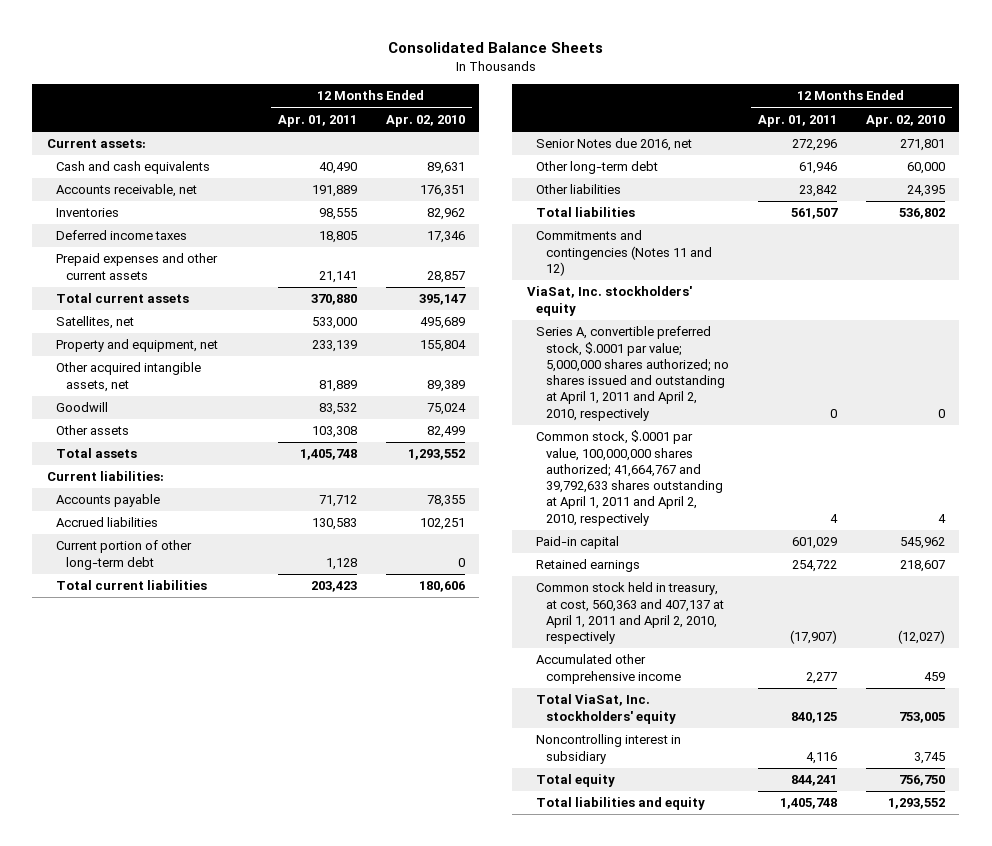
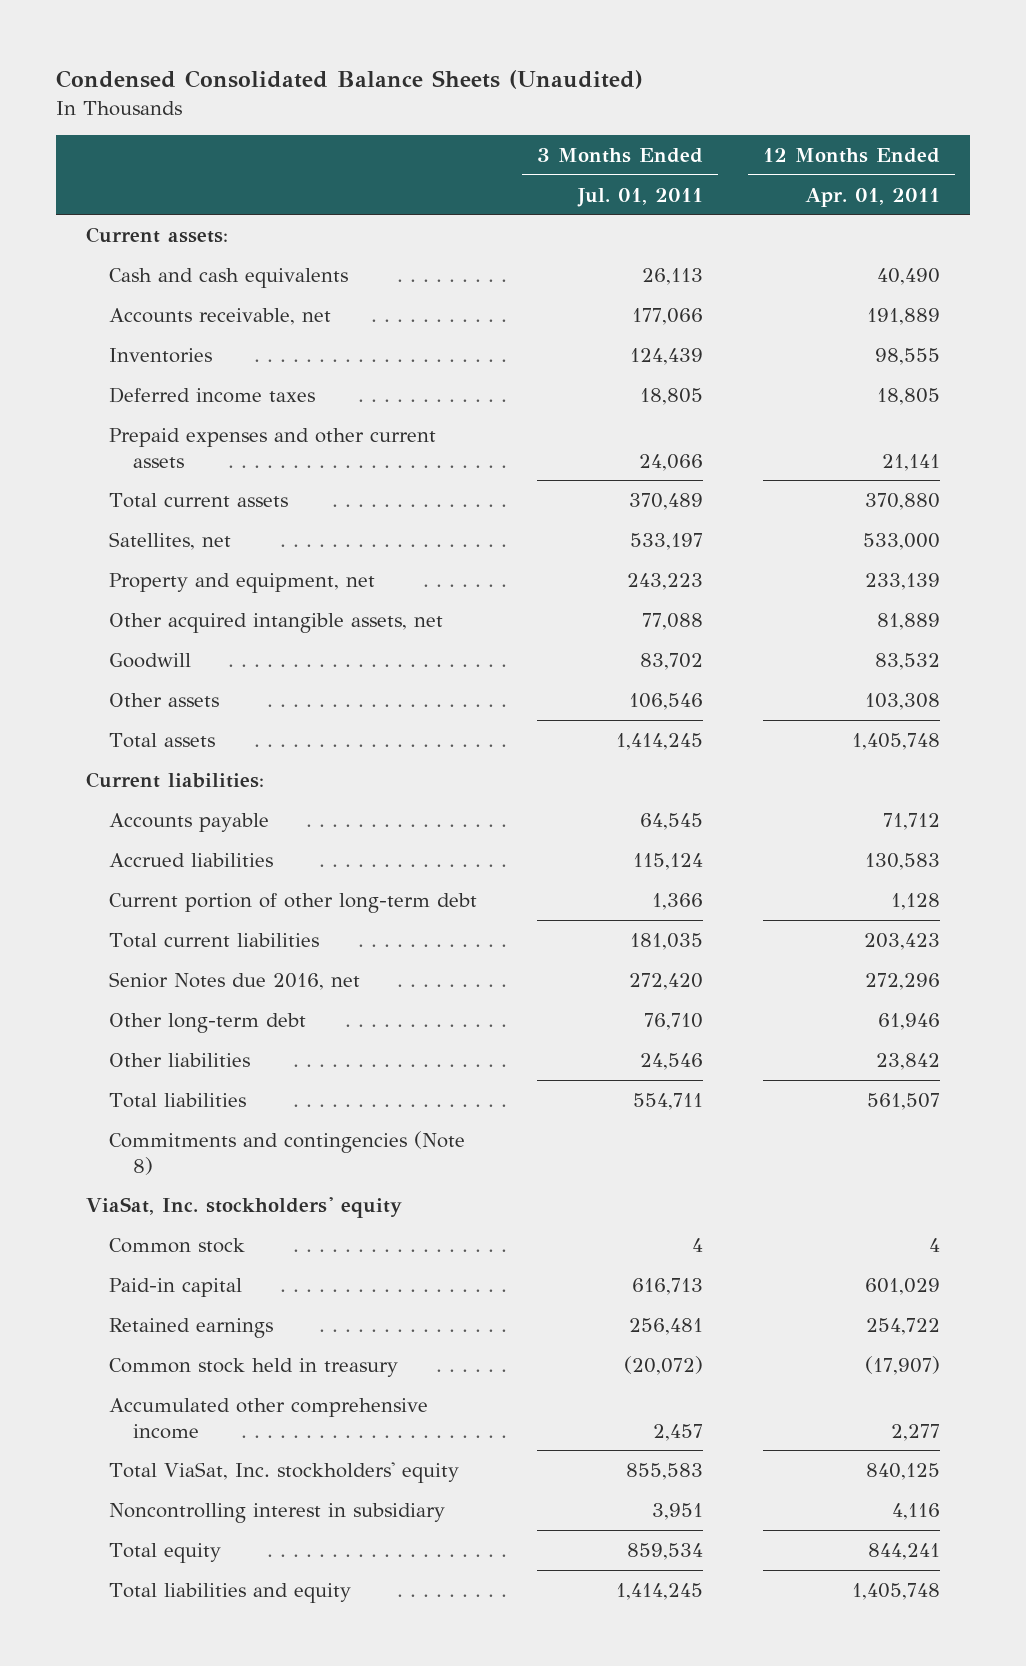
- Consolidated Balance Sheets
+ Condensed Consolidated Balance Sheets (Unaudited)
- | 12 Months Ended Apr. 01, 2011 | 12 Months Ended Apr. 02, 2010
+ | 3 Months Ended Jul. 01, 2011 | 12 Months Ended Apr. 01, 2011
- Commitments and contingencies (Notes 11 and 12)
+ Commitments and contingencies (Note 8)
- Series A, convertible preferred stock, $.0001 par value; 5,000,000 shares authorized; no shares issued and outstanding at April 1, 2011 and April 2, 2010, respectively | 0 | 0
- Common stock, $.0001 par value, 100,000,000 shares authorized; 41,664,767 and 39,792,633 shares outstanding at April 1, 2011 and April 2, 2010, respectively | 4 | 4
+ Common stock | 4 | 4
- Common stock held in treasury, at cost, 560,363 and 407,137 at April 1, 2011 and April 2, 2010, respectively | (17,907) | (12,027)
+ Common stock held in treasury | (20,072) | (17,907)

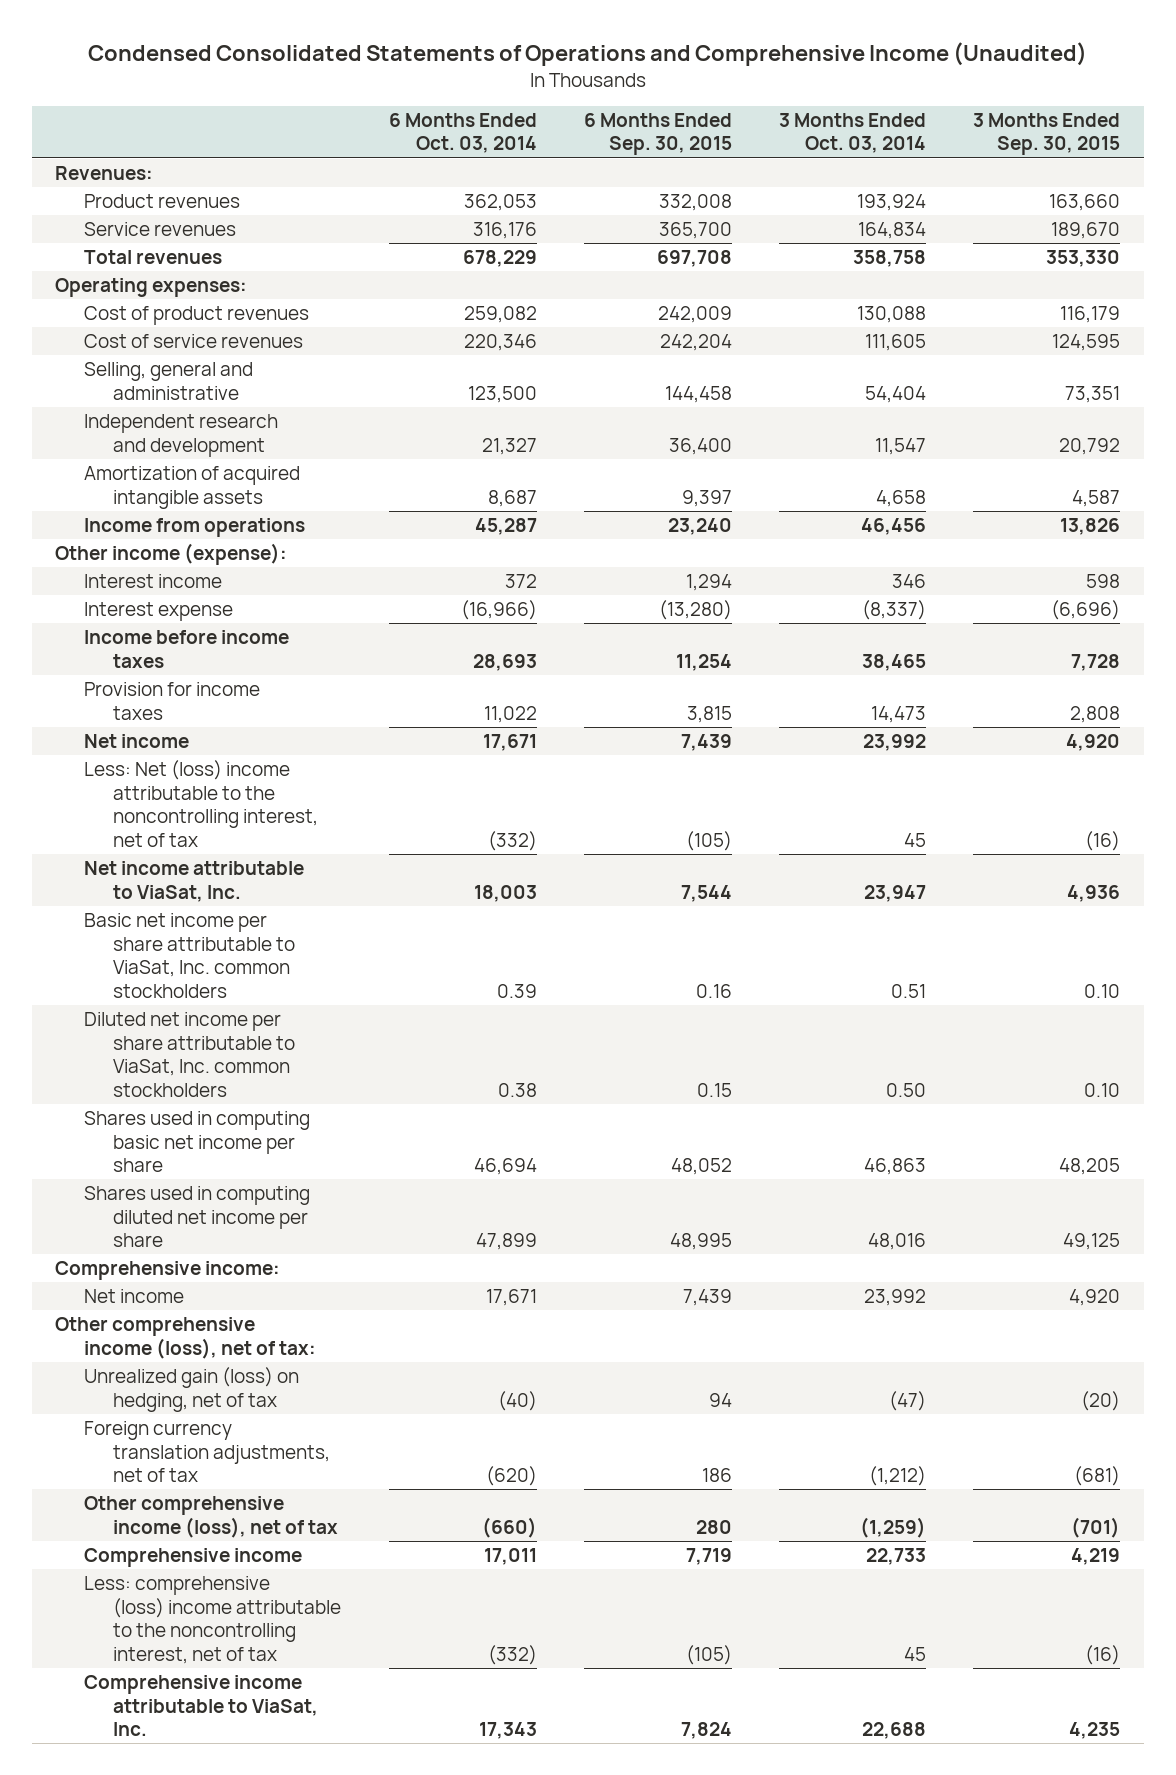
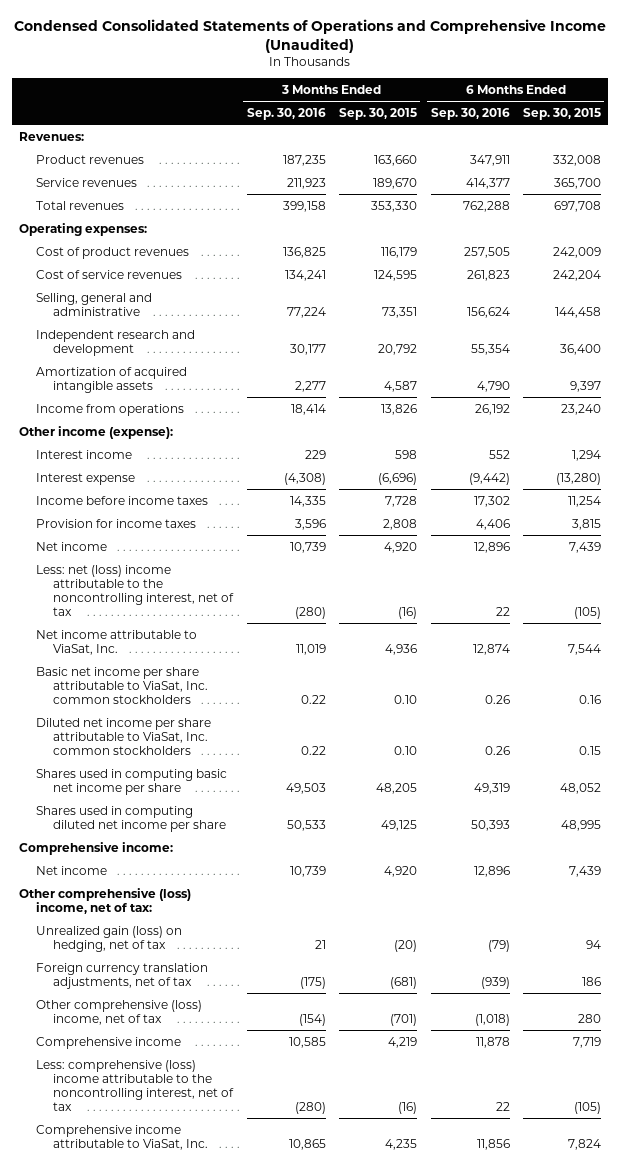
- | 6 Months Ended Oct. 03, 2014 | 6 Months Ended Sep. 30, 2015 | 3 Months Ended Oct. 03, 2014 | 3 Months Ended Sep. 30, 2015
+ | 3 Months Ended Sep. 30, 2016 | 3 Months Ended Sep. 30, 2015 | 6 Months Ended Sep. 30, 2016 | 6 Months Ended Sep. 30, 2015
- Less: Net (loss) income attributable to the noncontrolling interest, net of tax | (332) | (105) | 45 | (16)
+ Less: net (loss) income attributable to the noncontrolling interest, net of tax | (280) | (16) | 22 | (105)
- Other comprehensive income (loss), net of tax:
+ Other comprehensive (loss) income, net of tax:
- Other comprehensive income (loss), net of tax | (660) | 280 | (1,259) | (701)
+ Other comprehensive (loss) income, net of tax | (154) | (701) | (1,018) | 280

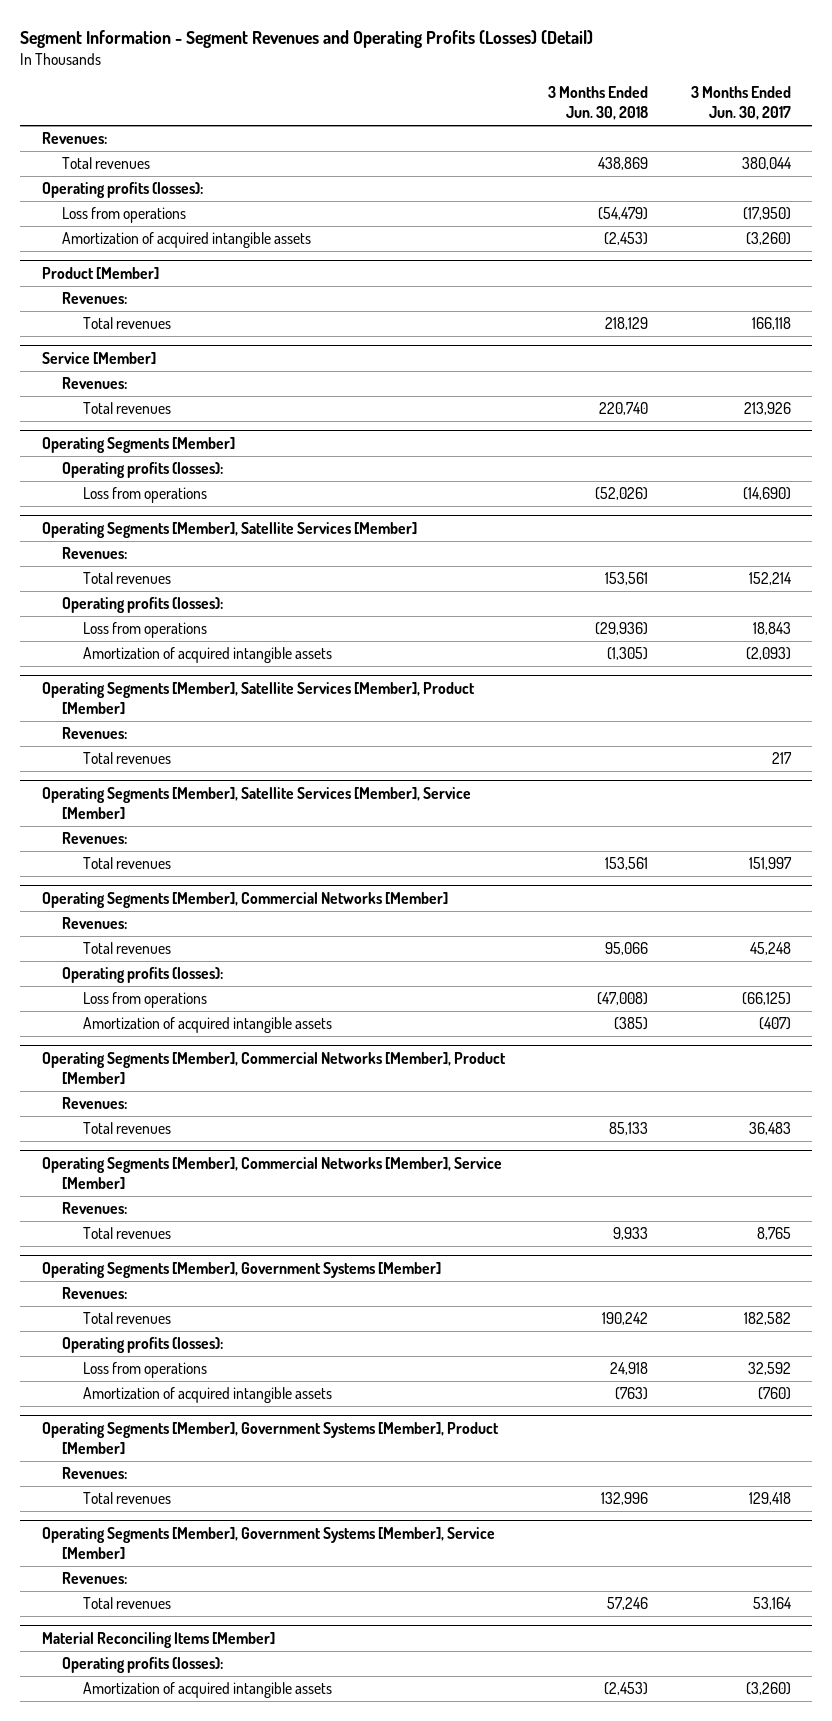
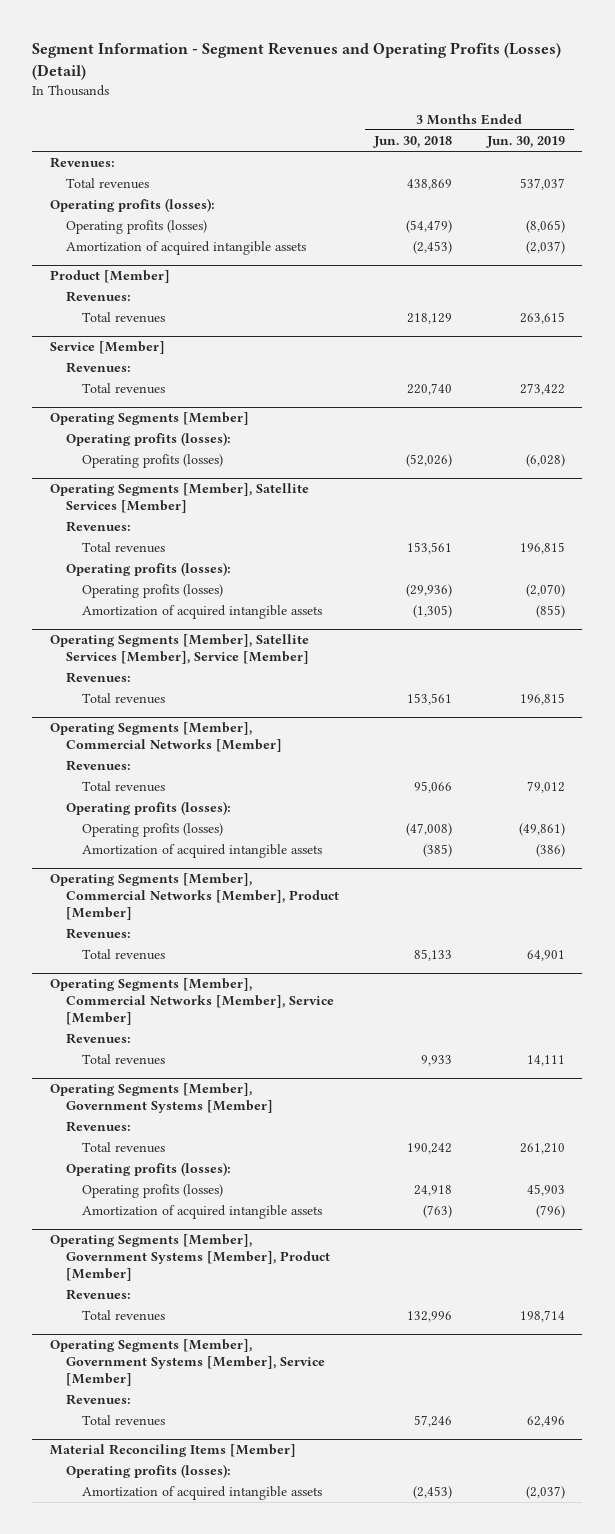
- | 3 Months Ended Jun. 30, 2018 | 3 Months Ended Jun. 30, 2017
+ | 3 Months Ended Jun. 30, 2018 | 3 Months Ended Jun. 30, 2019
- Loss from operations | (54,479) | (17,950)
+ Operating profits (losses) | (54,479) | (8,065)
@ Operating Segments [Member]
- Loss from operations | (52,026) | (14,690)
+ Operating profits (losses) | (52,026) | (6,028)
@ Operating Segments [Member], Satellite Services [Member]
- Loss from operations | (29,936) | 18,843
+ Operating profits (losses) | (29,936) | (2,070)
- Operating Segments [Member], Satellite Services [Member], Product [Member]
- Revenues:
- Total revenues | | 217
@ Operating Segments [Member], Commercial Networks [Member]
- Loss from operations | (47,008) | (66,125)
+ Operating profits (losses) | (47,008) | (49,861)
@ Operating Segments [Member], Government Systems [Member]
- Loss from operations | 24,918 | 32,592
+ Operating profits (losses) | 24,918 | 45,903

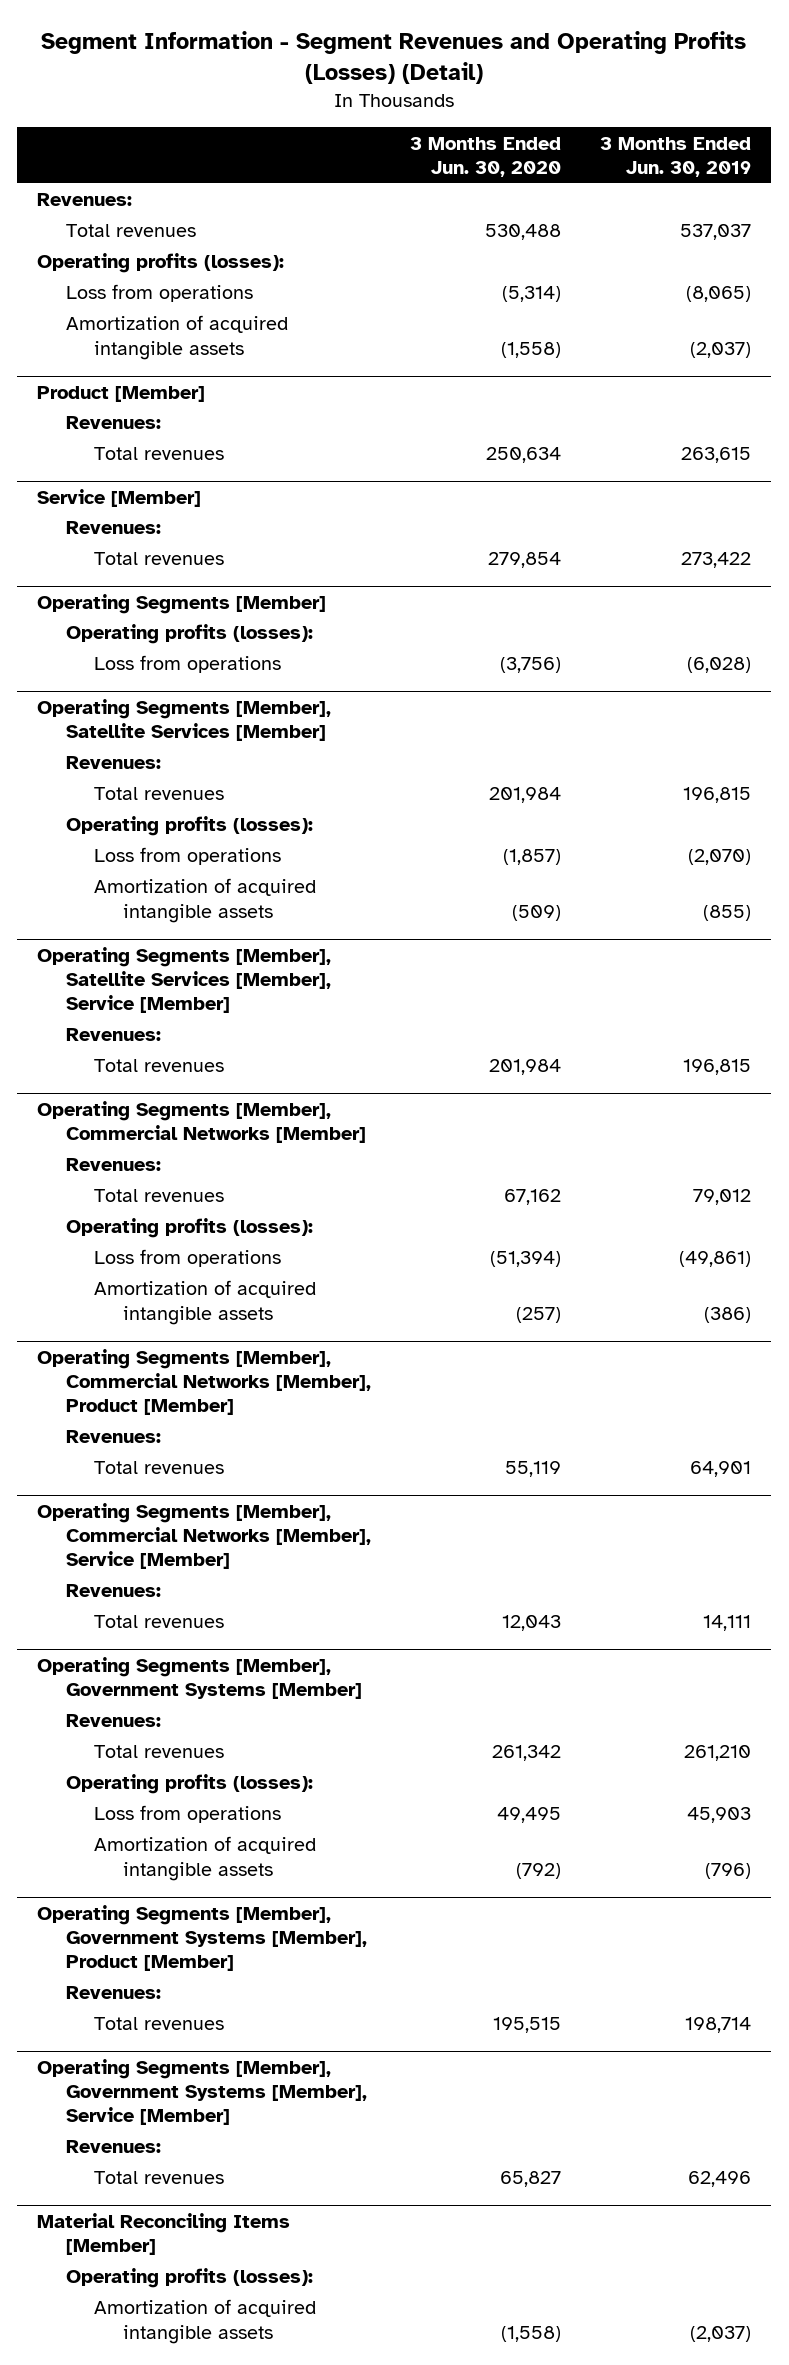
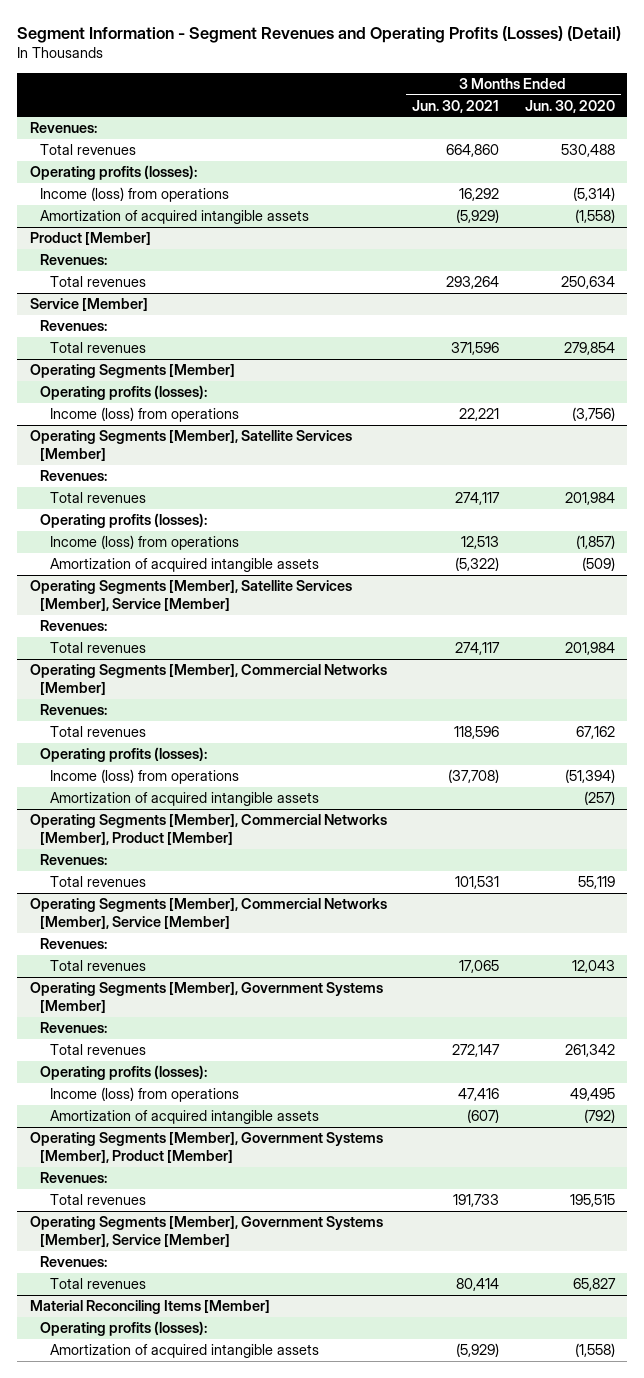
- | 3 Months Ended Jun. 30, 2020 | 3 Months Ended Jun. 30, 2019
+ | 3 Months Ended Jun. 30, 2021 | 3 Months Ended Jun. 30, 2020
- Loss from operations | (5,314) | (8,065)
+ Income (loss) from operations | 16,292 | (5,314)
@ Operating Segments [Member]
- Loss from operations | (3,756) | (6,028)
+ Income (loss) from operations | 22,221 | (3,756)
@ Operating Segments [Member], Satellite Services [Member]
- Loss from operations | (1,857) | (2,070)
+ Income (loss) from operations | 12,513 | (1,857)
@ Operating Segments [Member], Commercial Networks [Member]
- Loss from operations | (51,394) | (49,861)
+ Income (loss) from operations | (37,708) | (51,394)
@ Operating Segments [Member], Government Systems [Member]
- Loss from operations | 49,495 | 45,903
+ Income (loss) from operations | 47,416 | 49,495

